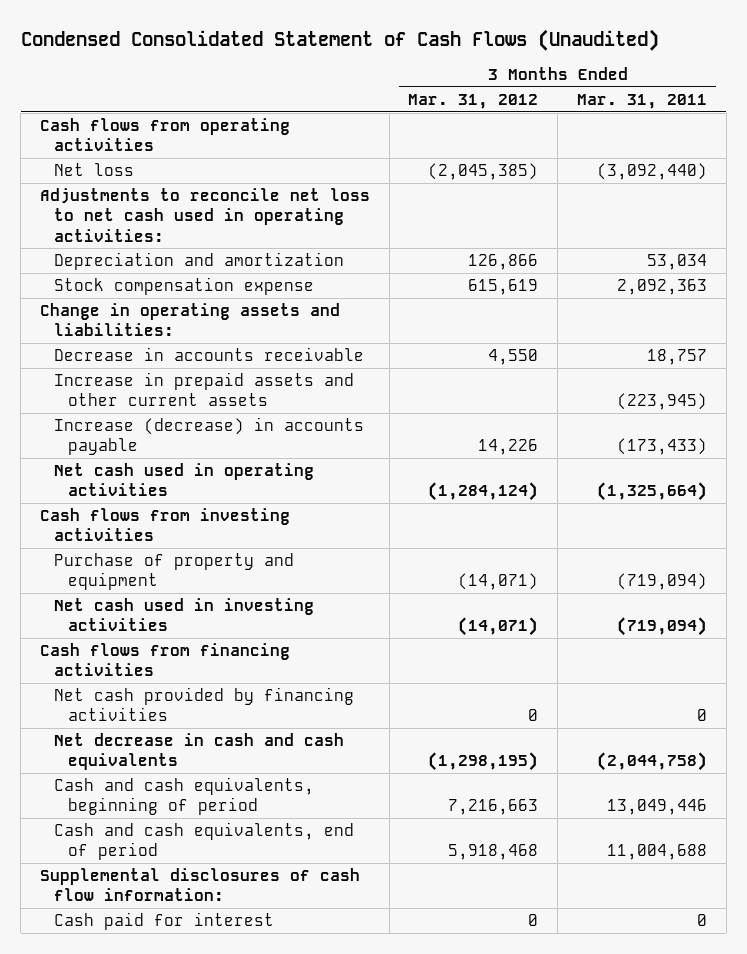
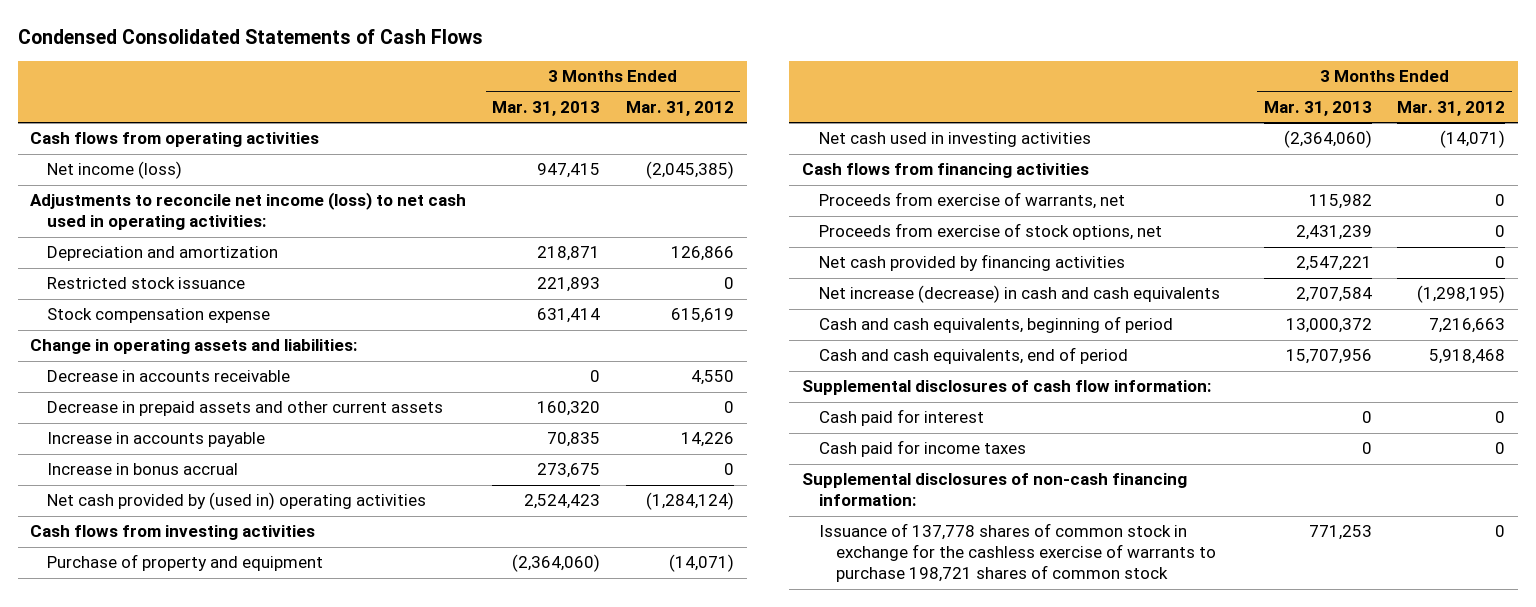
- Condensed Consolidated Statement of Cash Flows (Unaudited)
+ Condensed Consolidated Statements of Cash Flows
- | 3 Months Ended Mar. 31, 2012 | 3 Months Ended Mar. 31, 2011
+ | 3 Months Ended Mar. 31, 2013 | 3 Months Ended Mar. 31, 2012
- Net loss | (2,045,385) | (3,092,440)
- Adjustments to reconcile net loss to net cash used in operating activities:
+ Net income (loss) | 947,415 | (2,045,385)
+ Adjustments to reconcile net income (loss) to net cash used in operating activities:
+ Restricted stock issuance | 221,893 | 0
- Increase in prepaid assets and other current assets | | (223,945)
- Increase (decrease) in accounts payable | 14,226 | (173,433)
- Net cash used in operating activities | (1,284,124) | (1,325,664)
+ Decrease in prepaid assets and other current assets | 160,320 | 0
+ Increase in accounts payable | 70,835 | 14,226
+ Increase in bonus accrual | 273,675 | 0
+ Net cash provided by (used in) operating activities | 2,524,423 | (1,284,124)
+ Proceeds from exercise of warrants, net | 115,982 | 0
+ Proceeds from exercise of stock options, net | 2,431,239 | 0
- Net decrease in cash and cash equivalents | (1,298,195) | (2,044,758)
+ Net increase (decrease) in cash and cash equivalents | 2,707,584 | (1,298,195)
+ Cash paid for income taxes | 0 | 0
+ Supplemental disclosures of non-cash financing information:
+ Issuance of 137,778 shares of common stock in exchange for the cashless exercise of warrants to purchase 198,721 shares of common stock | 771,253 | 0

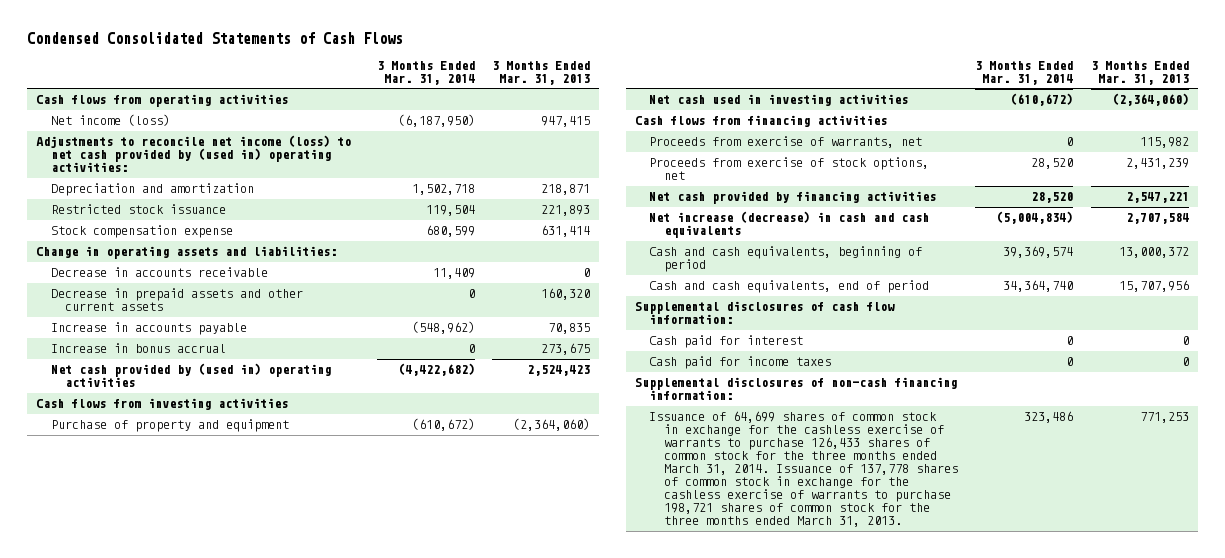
- | 3 Months Ended Mar. 31, 2013 | 3 Months Ended Mar. 31, 2012
+ | 3 Months Ended Mar. 31, 2014 | 3 Months Ended Mar. 31, 2013
- Adjustments to reconcile net income (loss) to net cash used in operating activities:
+ Adjustments to reconcile net income (loss) to net cash provided by (used in) operating activities:
- Issuance of 137,778 shares of common stock in exchange for the cashless exercise of warrants to purchase 198,721 shares of common stock | 771,253 | 0
+ Issuance of 64,699 shares of common stock in exchange for the cashless exercise of warrants to purchase 126,433 shares of common stock for the three months ended March 31, 2014. Issuance of 137,778 shares of common stock in exchange for the cashless exercise of warrants to purchase 198,721 shares of common stock for the three months ended March 31, 2013. | 323,486 | 771,253

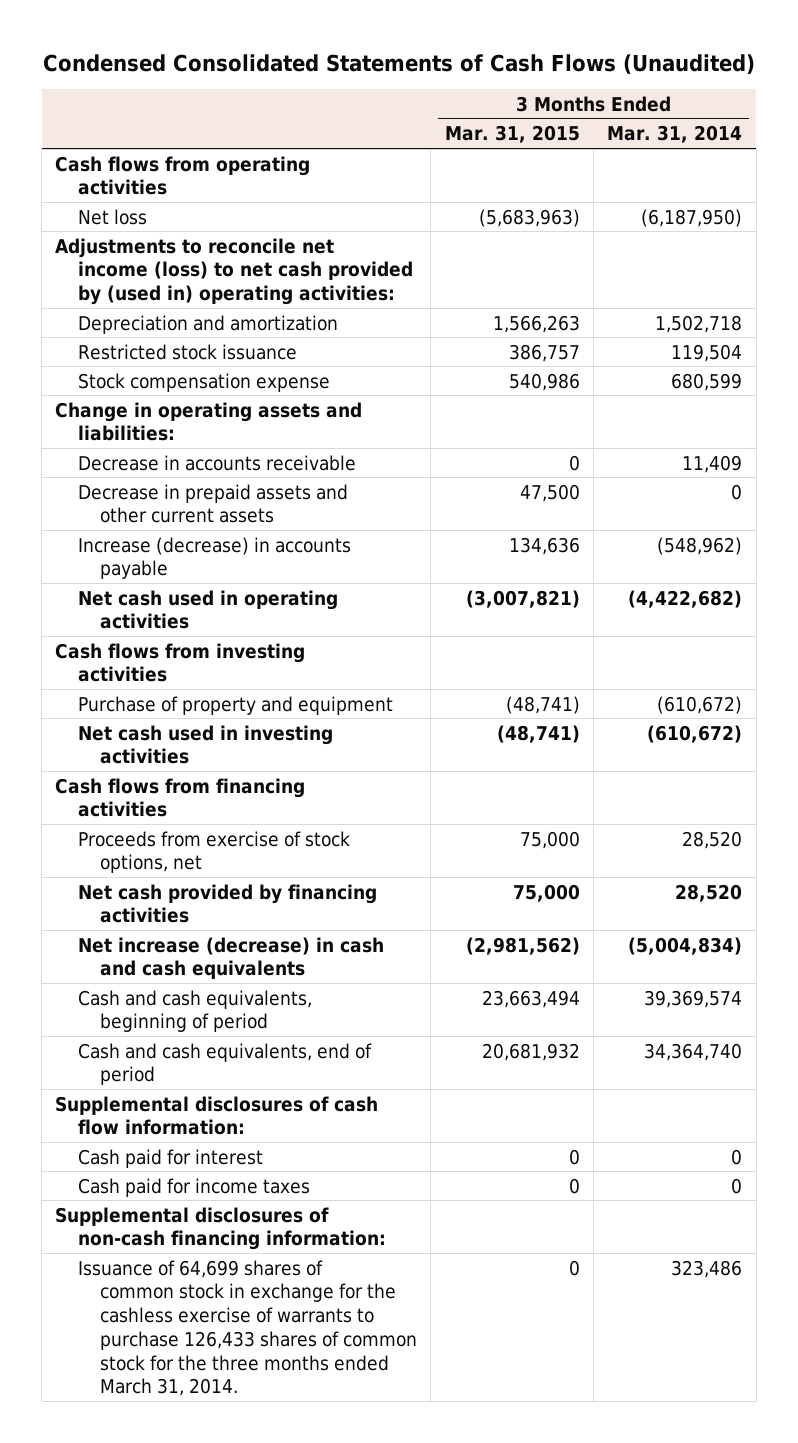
- Condensed Consolidated Statements of Cash Flows
+ Condensed Consolidated Statements of Cash Flows (Unaudited)
- | 3 Months Ended Mar. 31, 2014 | 3 Months Ended Mar. 31, 2013
+ | 3 Months Ended Mar. 31, 2015 | 3 Months Ended Mar. 31, 2014
- Net income (loss) | (6,187,950) | 947,415
+ Net loss | (5,683,963) | (6,187,950)
- Increase in accounts payable | (548,962) | 70,835
- Increase in bonus accrual | 0 | 273,675
- Net cash provided by (used in) operating activities | (4,422,682) | 2,524,423
+ Increase (decrease) in accounts payable | 134,636 | (548,962)
+ Net cash used in operating activities | (3,007,821) | (4,422,682)
- Proceeds from exercise of warrants, net | 0 | 115,982
- Issuance of 64,699 shares of common stock in exchange for the cashless exercise of warrants to purchase 126,433 shares of common stock for the three months ended March 31, 2014. Issuance of 137,778 shares of common stock in exchange for the cashless exercise of warrants to purchase 198,721 shares of common stock for the three months ended March 31, 2013. | 323,486 | 771,253
+ Issuance of 64,699 shares of common stock in exchange for the cashless exercise of warrants to purchase 126,433 shares of common stock for the three months ended March 31, 2014. | 0 | 323,486

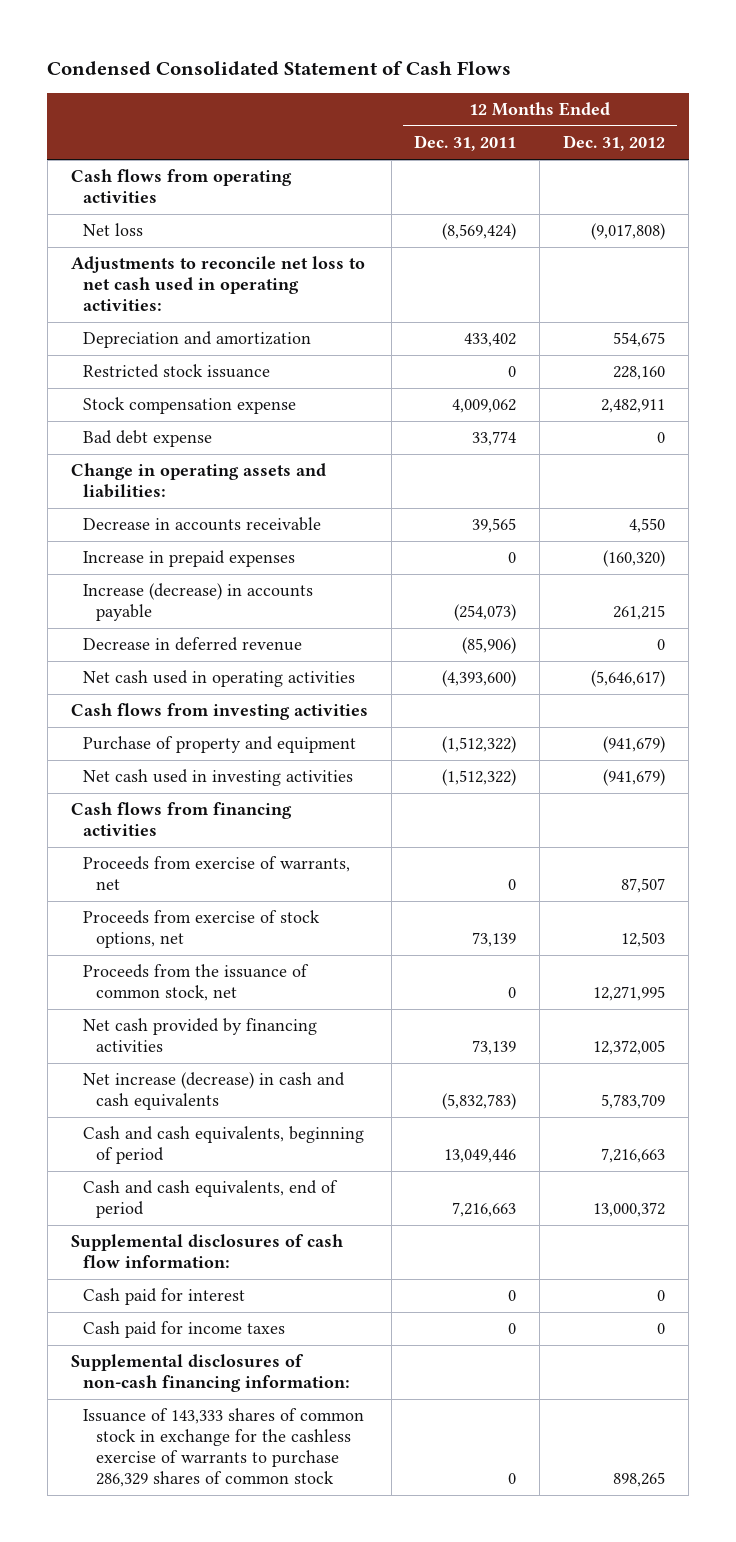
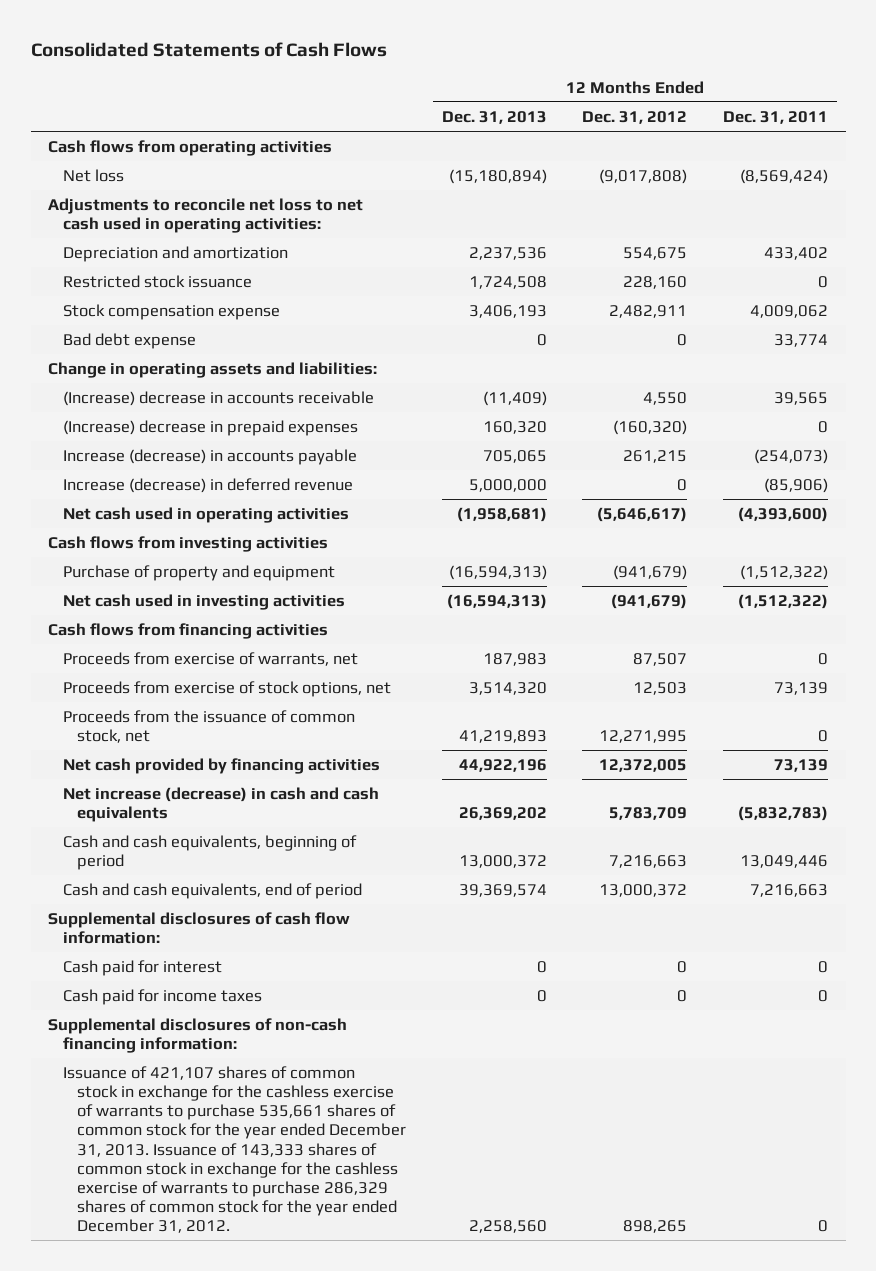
- Condensed Consolidated Statement of Cash Flows
+ Consolidated Statements of Cash Flows
- | 12 Months Ended Dec. 31, 2011 | 12 Months Ended Dec. 31, 2012
+ | 12 Months Ended Dec. 31, 2013 | 12 Months Ended Dec. 31, 2012 | 12 Months Ended Dec. 31, 2011
- Decrease in accounts receivable | 39,565 | 4,550
- Increase in prepaid expenses | 0 | (160,320)
+ (Increase) decrease in accounts receivable | (11,409) | 4,550 | 39,565
+ (Increase) decrease in prepaid expenses | 160,320 | (160,320) | 0
- Decrease in deferred revenue | (85,906) | 0
+ Increase (decrease) in deferred revenue | 5,000,000 | 0 | (85,906)
- Issuance of 143,333 shares of common stock in exchange for the cashless exercise of warrants to purchase 286,329 shares of common stock | 0 | 898,265
+ Issuance of 421,107 shares of common stock in exchange for the cashless exercise of warrants to purchase 535,661 shares of common stock for the year ended December 31, 2013. Issuance of 143,333 shares of common stock in exchange for the cashless exercise of warrants to purchase 286,329 shares of common stock for the year ended December 31, 2012. | 2,258,560 | 898,265 | 0

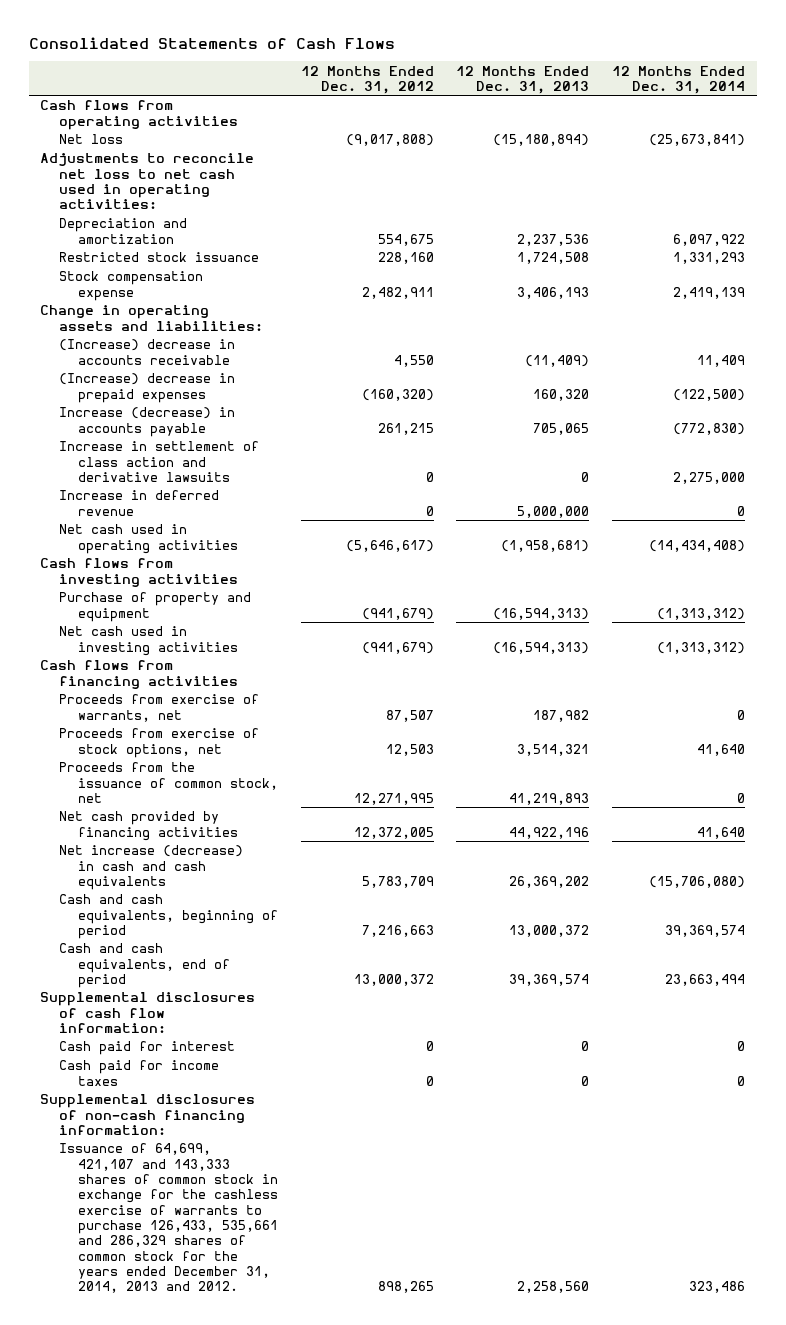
- | 12 Months Ended Dec. 31, 2013 | 12 Months Ended Dec. 31, 2012 | 12 Months Ended Dec. 31, 2011
+ | 12 Months Ended Dec. 31, 2012 | 12 Months Ended Dec. 31, 2013 | 12 Months Ended Dec. 31, 2014
- Bad debt expense | 0 | 0 | 33,774
- Increase (decrease) in deferred revenue | 5,000,000 | 0 | (85,906)
+ Increase in settlement of class action and derivative lawsuits | 0 | 0 | 2,275,000
+ Increase in deferred revenue | 0 | 5,000,000 | 0
- Proceeds from exercise of warrants, net | 187,983 | 87,507 | 0
- Proceeds from exercise of stock options, net | 3,514,320 | 12,503 | 73,139
+ Proceeds from exercise of warrants, net | 87,507 | 187,982 | 0
+ Proceeds from exercise of stock options, net | 12,503 | 3,514,321 | 41,640
- Issuance of 421,107 shares of common stock in exchange for the cashless exercise of warrants to purchase 535,661 shares of common stock for the year ended December 31, 2013. Issuance of 143,333 shares of common stock in exchange for the cashless exercise of warrants to purchase 286,329 shares of common stock for the year ended December 31, 2012. | 2,258,560 | 898,265 | 0
+ Issuance of 64,699, 421,107 and 143,333 shares of common stock in exchange for the cashless exercise of warrants to purchase 126,433, 535,661 and 286,329 shares of common stock for the years ended December 31, 2014, 2013 and 2012. | 898,265 | 2,258,560 | 323,486

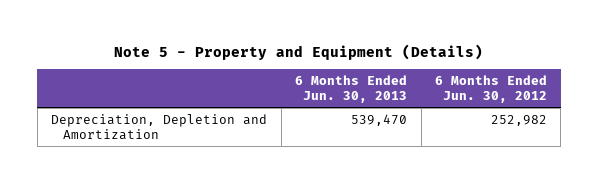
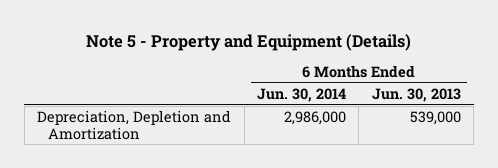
- | 6 Months Ended Jun. 30, 2013 | 6 Months Ended Jun. 30, 2012
+ | 6 Months Ended Jun. 30, 2014 | 6 Months Ended Jun. 30, 2013
- Depreciation, Depletion and Amortization | 539,470 | 252,982
+ Depreciation, Depletion and Amortization | 2,986,000 | 539,000

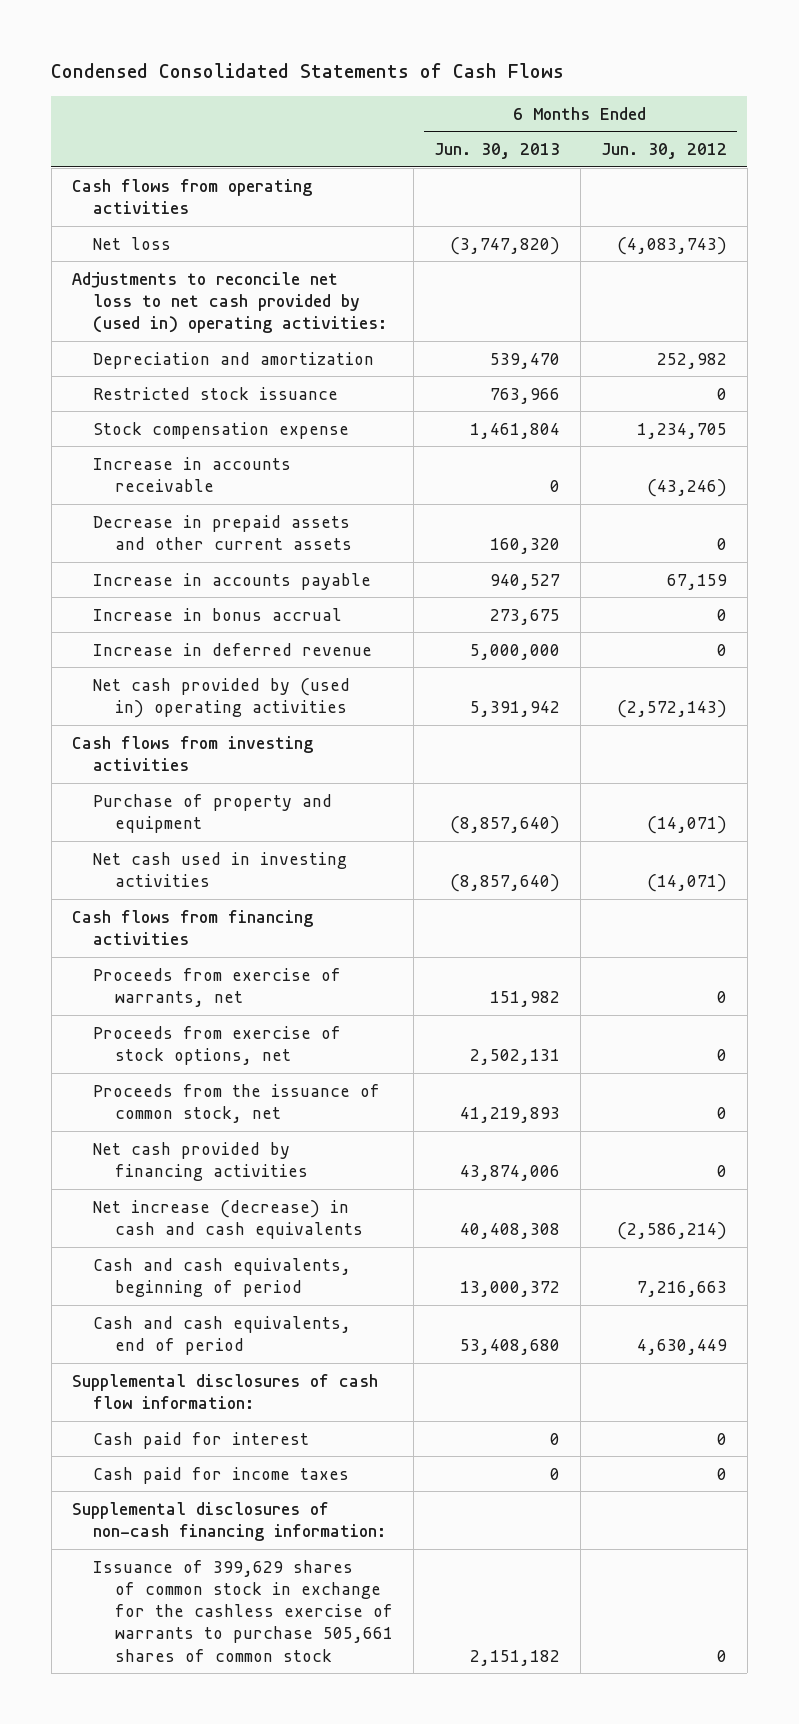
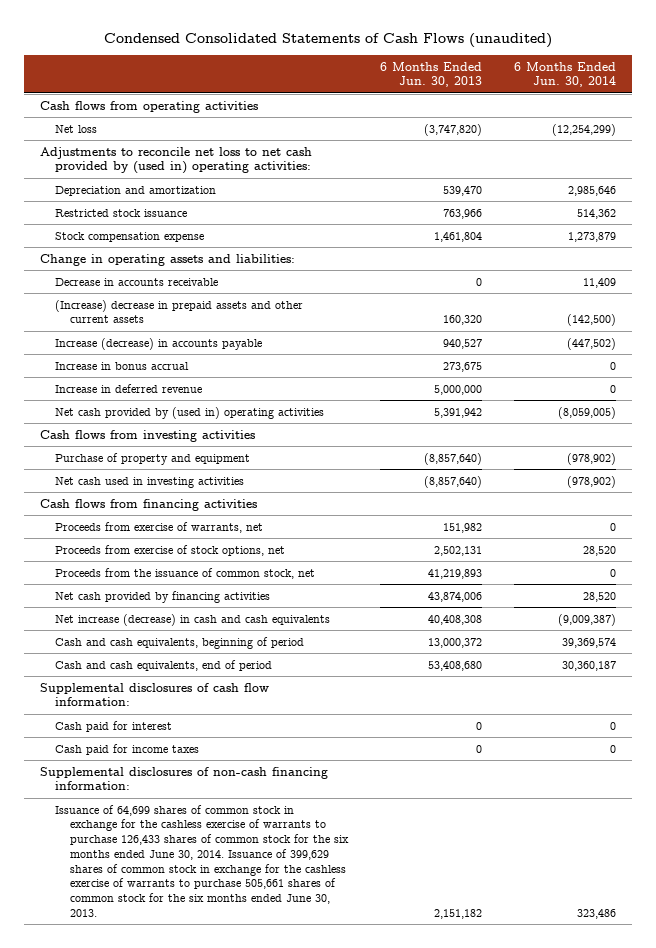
- Condensed Consolidated Statements of Cash Flows
+ Condensed Consolidated Statements of Cash Flows (unaudited)
- | 6 Months Ended Jun. 30, 2013 | 6 Months Ended Jun. 30, 2012
+ | 6 Months Ended Jun. 30, 2013 | 6 Months Ended Jun. 30, 2014
- Increase in accounts receivable | 0 | (43,246)
- Decrease in prepaid assets and other current assets | 160,320 | 0
- Increase in accounts payable | 940,527 | 67,159
+ Change in operating assets and liabilities:
+ Decrease in accounts receivable | 0 | 11,409
+ (Increase) decrease in prepaid assets and other current assets | 160,320 | (142,500)
+ Increase (decrease) in accounts payable | 940,527 | (447,502)
- Issuance of 399,629 shares of common stock in exchange for the cashless exercise of warrants to purchase 505,661 shares of common stock | 2,151,182 | 0
+ Issuance of 64,699 shares of common stock in exchange for the cashless exercise of warrants to purchase 126,433 shares of common stock for the six months ended June 30, 2014. Issuance of 399,629 shares of common stock in exchange for the cashless exercise of warrants to purchase 505,661 shares of common stock for the six months ended June 30, 2013. | 2,151,182 | 323,486

